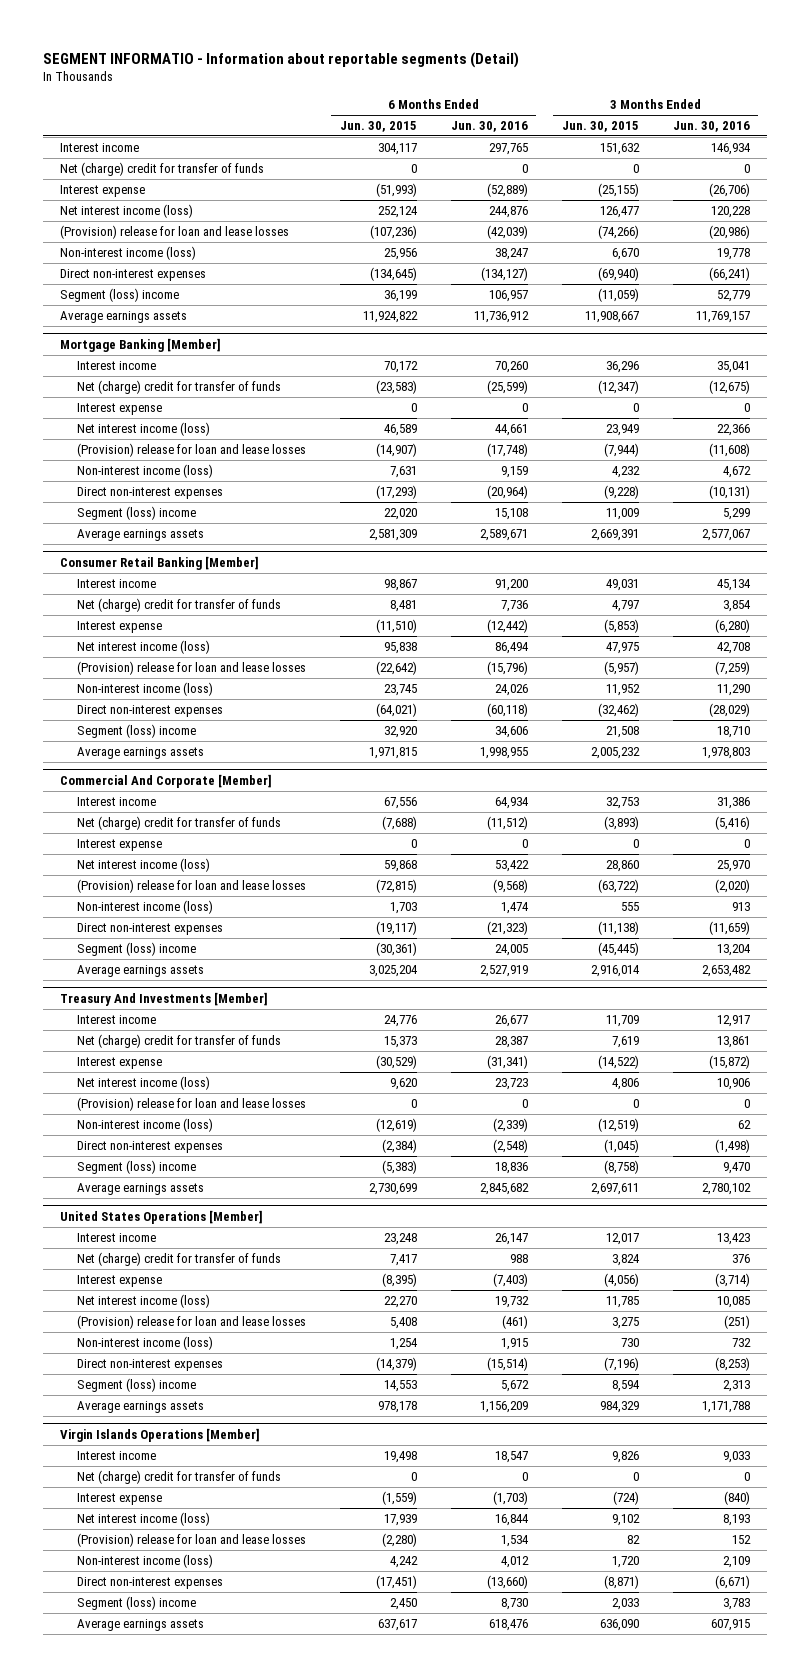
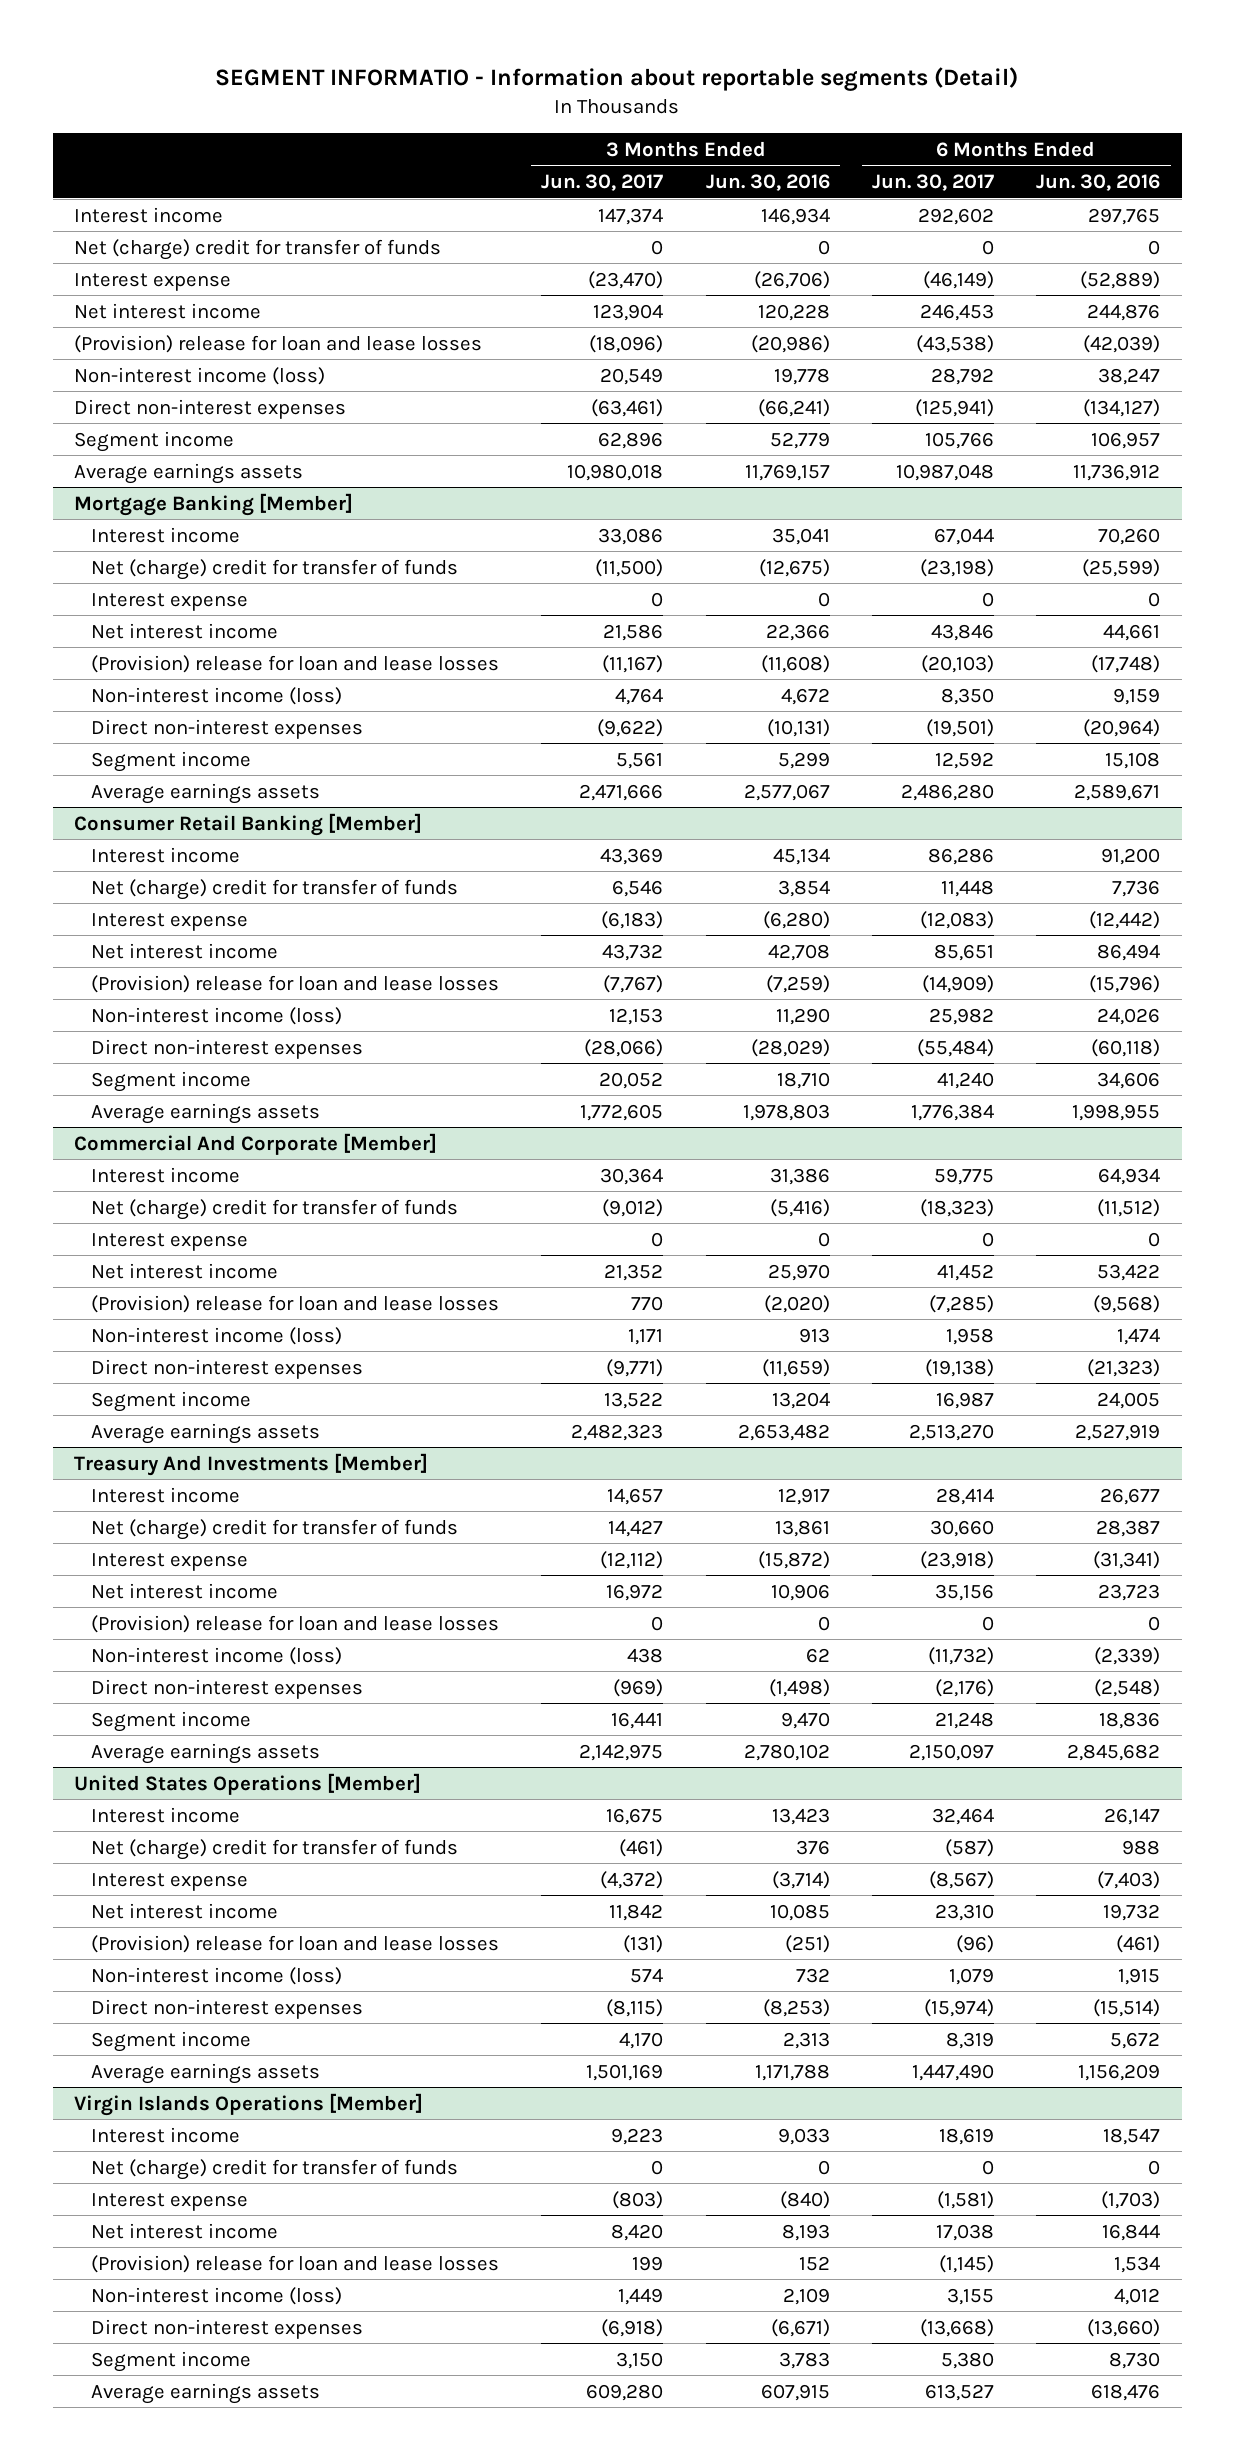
- | 6 Months Ended Jun. 30, 2015 | 6 Months Ended Jun. 30, 2016 | 3 Months Ended Jun. 30, 2015 | 3 Months Ended Jun. 30, 2016
+ | 3 Months Ended Jun. 30, 2017 | 3 Months Ended Jun. 30, 2016 | 6 Months Ended Jun. 30, 2017 | 6 Months Ended Jun. 30, 2016
- Net interest income (loss) | 252,124 | 244,876 | 126,477 | 120,228
+ Net interest income | 123,904 | 120,228 | 246,453 | 244,876
- Segment (loss) income | 36,199 | 106,957 | (11,059) | 52,779
+ Segment income | 62,896 | 52,779 | 105,766 | 106,957
@ Mortgage Banking [Member]
- Net interest income (loss) | 46,589 | 44,661 | 23,949 | 22,366
+ Net interest income | 21,586 | 22,366 | 43,846 | 44,661
- Segment (loss) income | 22,020 | 15,108 | 11,009 | 5,299
+ Segment income | 5,561 | 5,299 | 12,592 | 15,108
@ Consumer Retail Banking [Member]
- Net interest income (loss) | 95,838 | 86,494 | 47,975 | 42,708
+ Net interest income | 43,732 | 42,708 | 85,651 | 86,494
- Segment (loss) income | 32,920 | 34,606 | 21,508 | 18,710
+ Segment income | 20,052 | 18,710 | 41,240 | 34,606
@ Commercial And Corporate [Member]
- Net interest income (loss) | 59,868 | 53,422 | 28,860 | 25,970
+ Net interest income | 21,352 | 25,970 | 41,452 | 53,422
- Segment (loss) income | (30,361) | 24,005 | (45,445) | 13,204
+ Segment income | 13,522 | 13,204 | 16,987 | 24,005
@ Treasury And Investments [Member]
- Net interest income (loss) | 9,620 | 23,723 | 4,806 | 10,906
+ Net interest income | 16,972 | 10,906 | 35,156 | 23,723
- Segment (loss) income | (5,383) | 18,836 | (8,758) | 9,470
+ Segment income | 16,441 | 9,470 | 21,248 | 18,836
@ United States Operations [Member]
- Net interest income (loss) | 22,270 | 19,732 | 11,785 | 10,085
+ Net interest income | 11,842 | 10,085 | 23,310 | 19,732
- Segment (loss) income | 14,553 | 5,672 | 8,594 | 2,313
+ Segment income | 4,170 | 2,313 | 8,319 | 5,672
@ Virgin Islands Operations [Member]
- Net interest income (loss) | 17,939 | 16,844 | 9,102 | 8,193
+ Net interest income | 8,420 | 8,193 | 17,038 | 16,844
- Segment (loss) income | 2,450 | 8,730 | 2,033 | 3,783
+ Segment income | 3,150 | 3,783 | 5,380 | 8,730

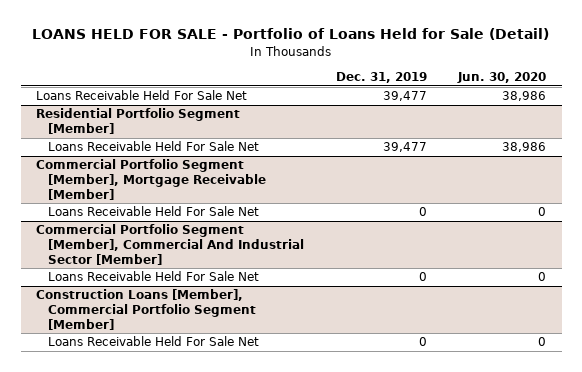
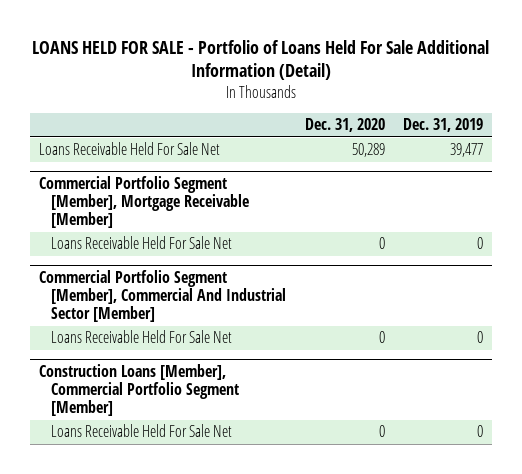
- LOANS HELD FOR SALE - Portfolio of Loans Held for Sale (Detail)
+ LOANS HELD FOR SALE - Portfolio of Loans Held For Sale Additional Information (Detail)
- | Dec. 31, 2019 | Jun. 30, 2020
+ | Dec. 31, 2020 | Dec. 31, 2019
- Residential Portfolio Segment [Member]
- Loans Receivable Held For Sale Net | 39,477 | 38,986

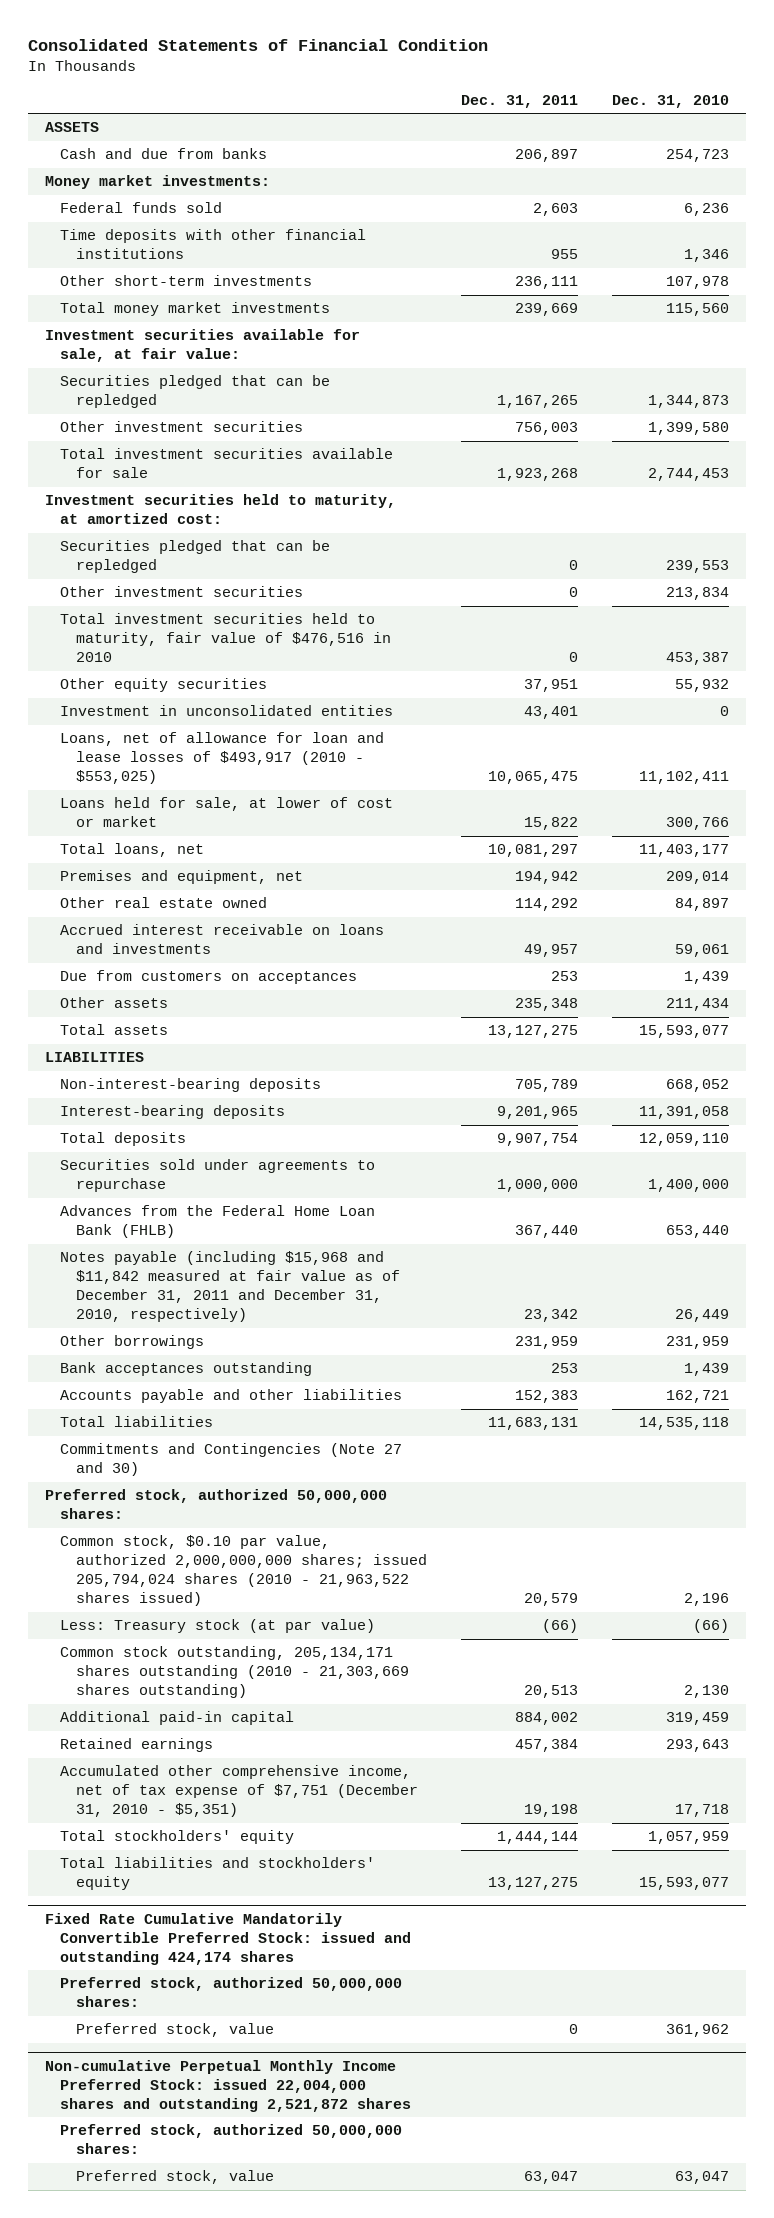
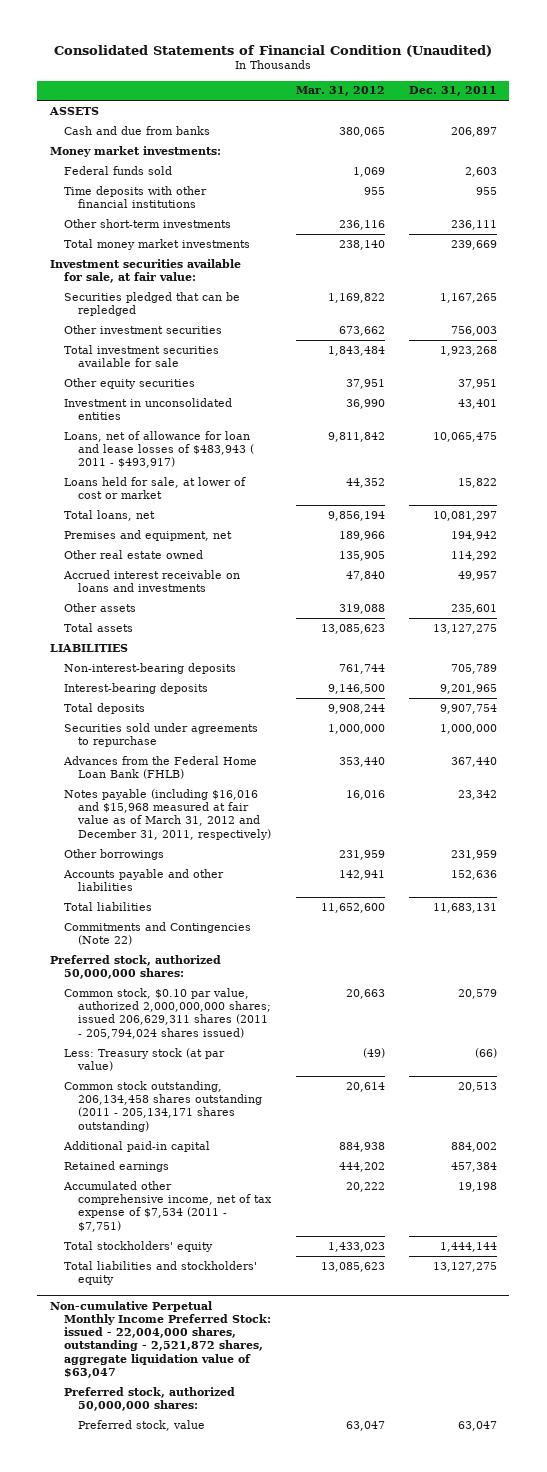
- Consolidated Statements of Financial Condition
+ Consolidated Statements of Financial Condition (Unaudited)
- | Dec. 31, 2011 | Dec. 31, 2010
+ | Mar. 31, 2012 | Dec. 31, 2011
- Investment securities held to maturity, at amortized cost:
- Securities pledged that can be repledged | 0 | 239,553
- Other investment securities | 0 | 213,834
- Total investment securities held to maturity, fair value of $476,516 in 2010 | 0 | 453,387
- Loans, net of allowance for loan and lease losses of $493,917 (2010 - $553,025) | 10,065,475 | 11,102,411
+ Loans, net of allowance for loan and lease losses of $483,943 ( 2011 - $493,917) | 9,811,842 | 10,065,475
- Due from customers on acceptances | 253 | 1,439
- Other assets | 235,348 | 211,434
+ Other assets | 319,088 | 235,601
- Notes payable (including $15,968 and $11,842 measured at fair value as of December 31, 2011 and December 31, 2010, respectively) | 23,342 | 26,449
+ Notes payable (including $16,016 and $15,968 measured at fair value as of March 31, 2012 and December 31, 2011, respectively) | 16,016 | 23,342
- Bank acceptances outstanding | 253 | 1,439
- Accounts payable and other liabilities | 152,383 | 162,721
+ Accounts payable and other liabilities | 142,941 | 152,636
- Commitments and Contingencies (Note 27 and 30)
+ Commitments and Contingencies (Note 22)
- Common stock, $0.10 par value, authorized 2,000,000,000 shares; issued 205,794,024 shares (2010 - 21,963,522 shares issued) | 20,579 | 2,196
+ Common stock, $0.10 par value, authorized 2,000,000,000 shares; issued 206,629,311 shares (2011 - 205,794,024 shares issued) | 20,663 | 20,579
- Common stock outstanding, 205,134,171 shares outstanding (2010 - 21,303,669 shares outstanding) | 20,513 | 2,130
+ Common stock outstanding, 206,134,458 shares outstanding (2011 - 205,134,171 shares outstanding) | 20,614 | 20,513
- Accumulated other comprehensive income, net of tax expense of $7,751 (December 31, 2010 - $5,351) | 19,198 | 17,718
+ Accumulated other comprehensive income, net of tax expense of $7,534 (2011 - $7,751) | 20,222 | 19,198
- Fixed Rate Cumulative Mandatorily Convertible Preferred Stock: issued and outstanding 424,174 shares
- Preferred stock, authorized 50,000,000 shares:
- Preferred stock, value | 0 | 361,962
- Non-cumulative Perpetual Monthly Income Preferred Stock: issued 22,004,000 shares and outstanding 2,521,872 shares
+ Non-cumulative Perpetual Monthly Income Preferred Stock: issued - 22,004,000 shares, outstanding - 2,521,872 shares, aggregate liquidation value of $63,047

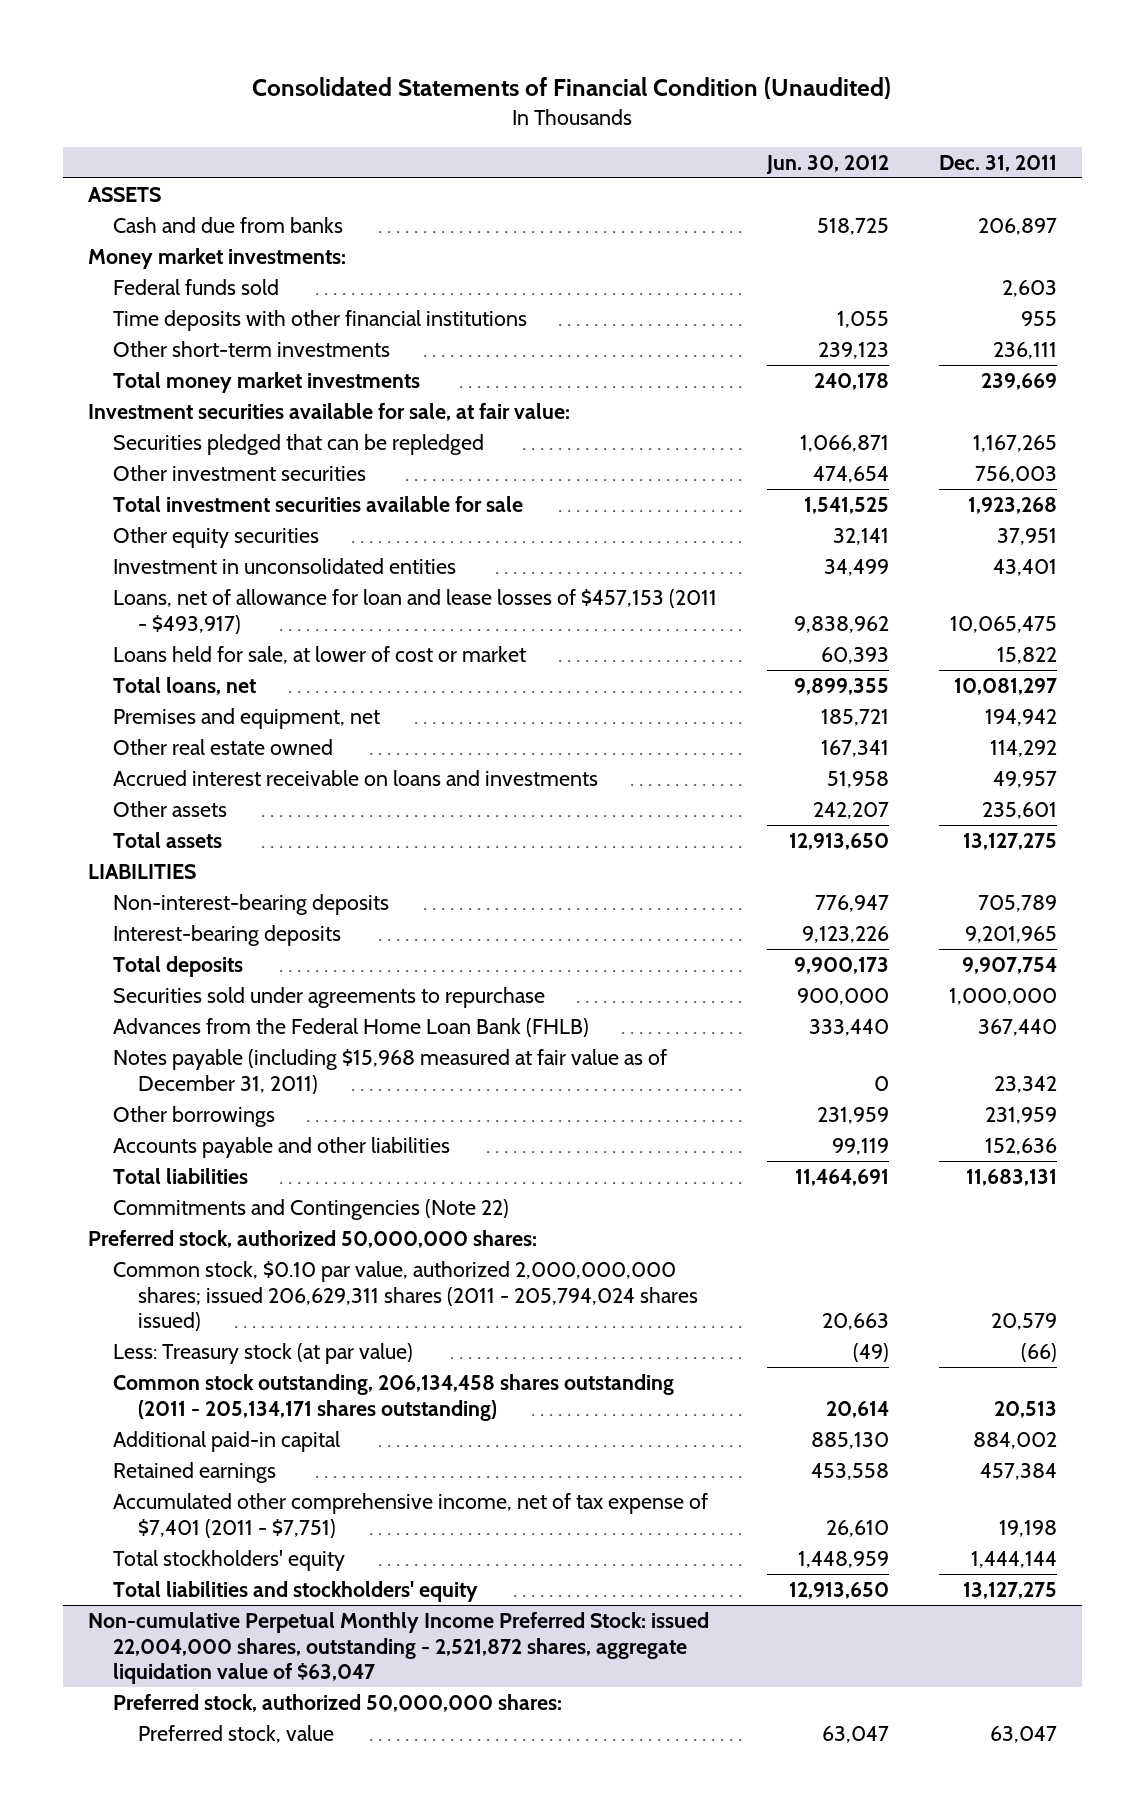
- | Mar. 31, 2012 | Dec. 31, 2011
+ | Jun. 30, 2012 | Dec. 31, 2011
- Loans, net of allowance for loan and lease losses of $483,943 ( 2011 - $493,917) | 9,811,842 | 10,065,475
+ Loans, net of allowance for loan and lease losses of $457,153 (2011 - $493,917) | 9,838,962 | 10,065,475
- Notes payable (including $16,016 and $15,968 measured at fair value as of March 31, 2012 and December 31, 2011, respectively) | 16,016 | 23,342
+ Notes payable (including $15,968 measured at fair value as of December 31, 2011) | 0 | 23,342
- Accumulated other comprehensive income, net of tax expense of $7,534 (2011 - $7,751) | 20,222 | 19,198
+ Accumulated other comprehensive income, net of tax expense of $7,401 (2011 - $7,751) | 26,610 | 19,198
- Non-cumulative Perpetual Monthly Income Preferred Stock: issued - 22,004,000 shares, outstanding - 2,521,872 shares, aggregate liquidation value of $63,047
+ Non-cumulative Perpetual Monthly Income Preferred Stock: issued 22,004,000 shares, outstanding - 2,521,872 shares, aggregate liquidation value of $63,047

